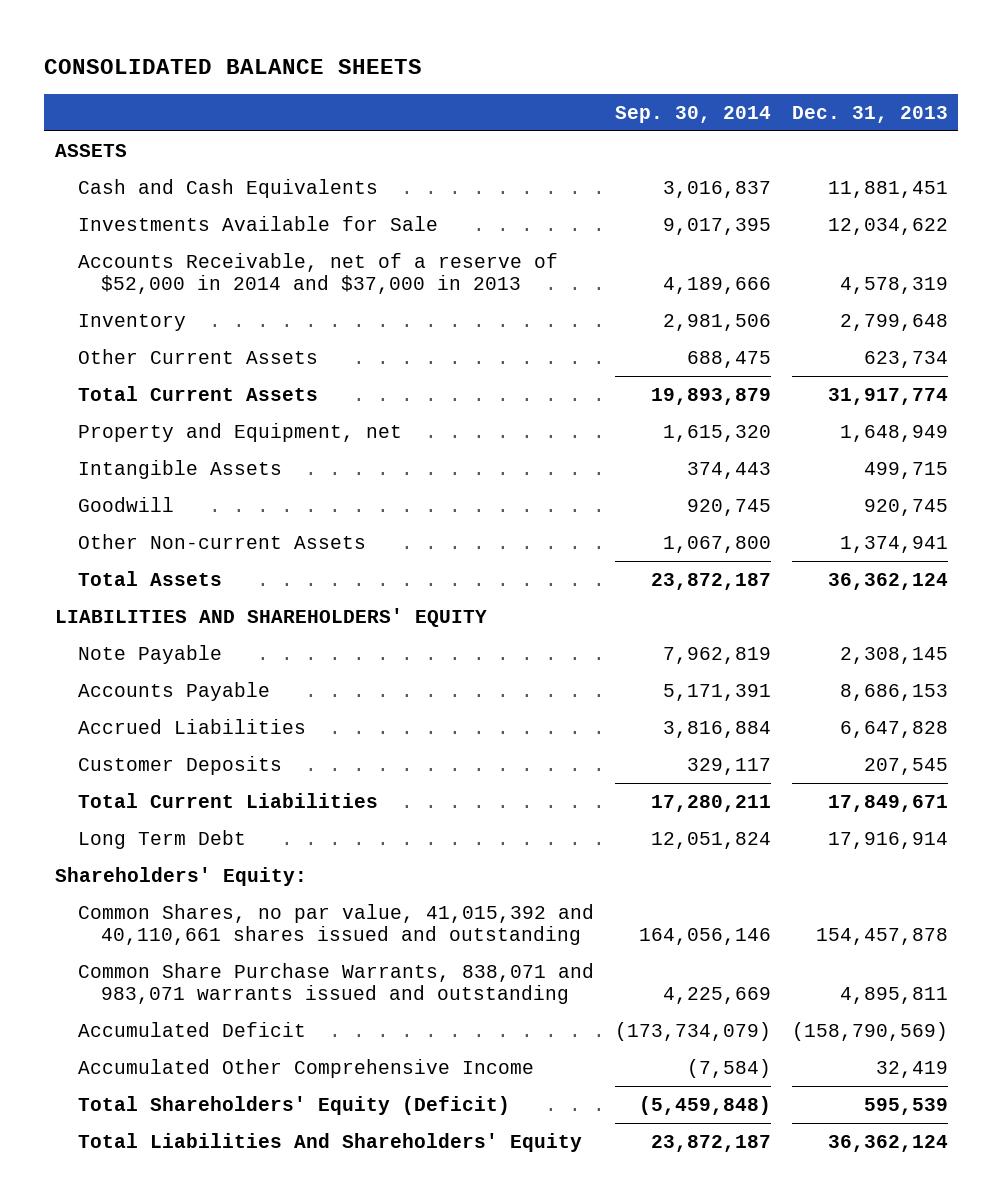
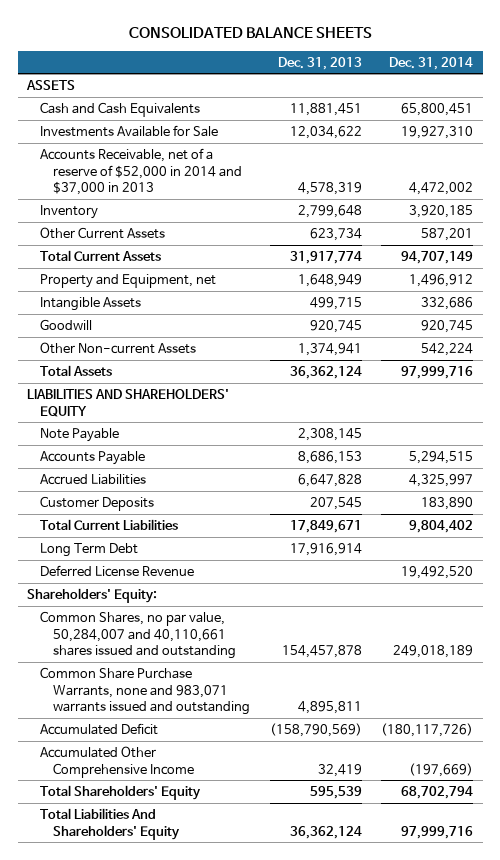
- | Sep. 30, 2014 | Dec. 31, 2013
+ | Dec. 31, 2013 | Dec. 31, 2014
+ Deferred License Revenue | | 19,492,520
- Common Shares, no par value, 41,015,392 and 40,110,661 shares issued and outstanding | 164,056,146 | 154,457,878
- Common Share Purchase Warrants, 838,071 and 983,071 warrants issued and outstanding | 4,225,669 | 4,895,811
+ Common Shares, no par value, 50,284,007 and 40,110,661 shares issued and outstanding | 154,457,878 | 249,018,189
+ Common Share Purchase Warrants, none and 983,071 warrants issued and outstanding | 4,895,811 |
- Total Shareholders' Equity (Deficit) | (5,459,848) | 595,539
+ Total Shareholders' Equity | 595,539 | 68,702,794

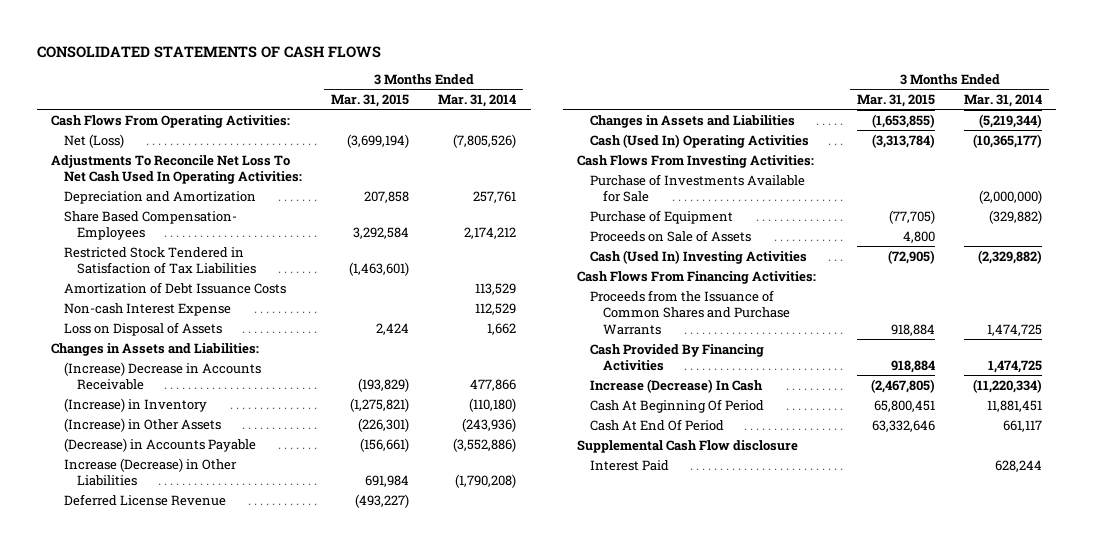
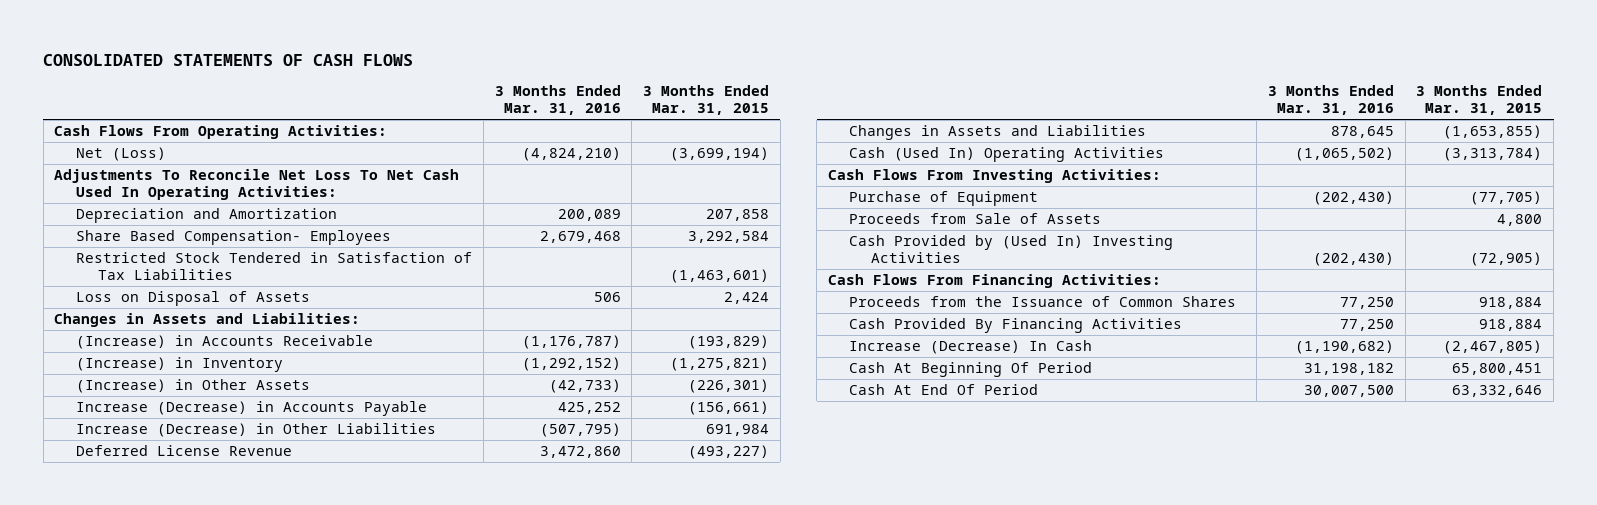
- | 3 Months Ended Mar. 31, 2015 | 3 Months Ended Mar. 31, 2014
+ | 3 Months Ended Mar. 31, 2016 | 3 Months Ended Mar. 31, 2015
- Amortization of Debt Issuance Costs | | 113,529
- Non-cash Interest Expense | | 112,529
- (Increase) Decrease in Accounts Receivable | (193,829) | 477,866
+ (Increase) in Accounts Receivable | (1,176,787) | (193,829)
- (Decrease) in Accounts Payable | (156,661) | (3,552,886)
+ Increase (Decrease) in Accounts Payable | 425,252 | (156,661)
- Purchase of Investments Available for Sale | | (2,000,000)
- Proceeds on Sale of Assets | 4,800 |
- Cash (Used In) Investing Activities | (72,905) | (2,329,882)
+ Proceeds from Sale of Assets | | 4,800
+ Cash Provided by (Used In) Investing Activities | (202,430) | (72,905)
- Proceeds from the Issuance of Common Shares and Purchase Warrants | 918,884 | 1,474,725
+ Proceeds from the Issuance of Common Shares | 77,250 | 918,884
- Supplemental Cash Flow disclosure
- Interest Paid | | 628,244

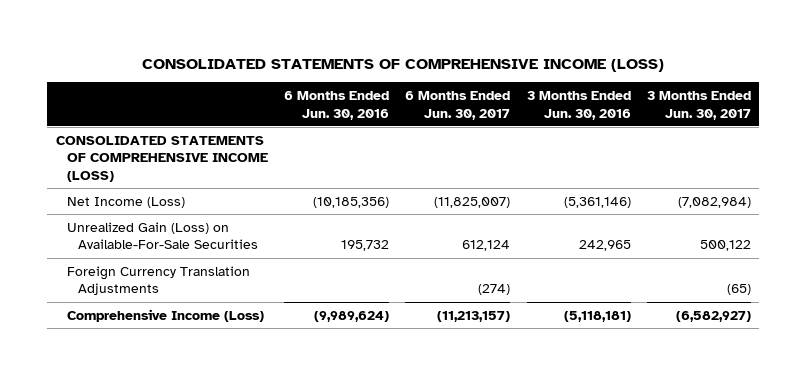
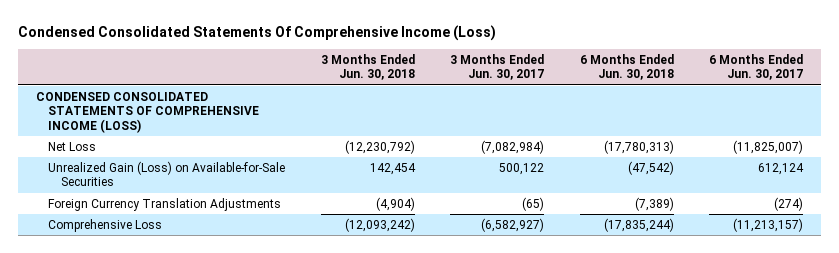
- CONSOLIDATED STATEMENTS OF COMPREHENSIVE INCOME (LOSS)
+ Condensed Consolidated Statements Of Comprehensive Income (Loss)
- | 6 Months Ended Jun. 30, 2016 | 6 Months Ended Jun. 30, 2017 | 3 Months Ended Jun. 30, 2016 | 3 Months Ended Jun. 30, 2017
+ | 3 Months Ended Jun. 30, 2018 | 3 Months Ended Jun. 30, 2017 | 6 Months Ended Jun. 30, 2018 | 6 Months Ended Jun. 30, 2017
- CONSOLIDATED STATEMENTS OF COMPREHENSIVE INCOME (LOSS)
- Net Income (Loss) | (10,185,356) | (11,825,007) | (5,361,146) | (7,082,984)
- Unrealized Gain (Loss) on Available-For-Sale Securities | 195,732 | 612,124 | 242,965 | 500,122
+ CONDENSED CONSOLIDATED STATEMENTS OF COMPREHENSIVE INCOME (LOSS)
+ Net Loss | (12,230,792) | (7,082,984) | (17,780,313) | (11,825,007)
+ Unrealized Gain (Loss) on Available-for-Sale Securities | 142,454 | 500,122 | (47,542) | 612,124
- Comprehensive Income (Loss) | (9,989,624) | (11,213,157) | (5,118,181) | (6,582,927)
+ Comprehensive Loss | (12,093,242) | (6,582,927) | (17,835,244) | (11,213,157)

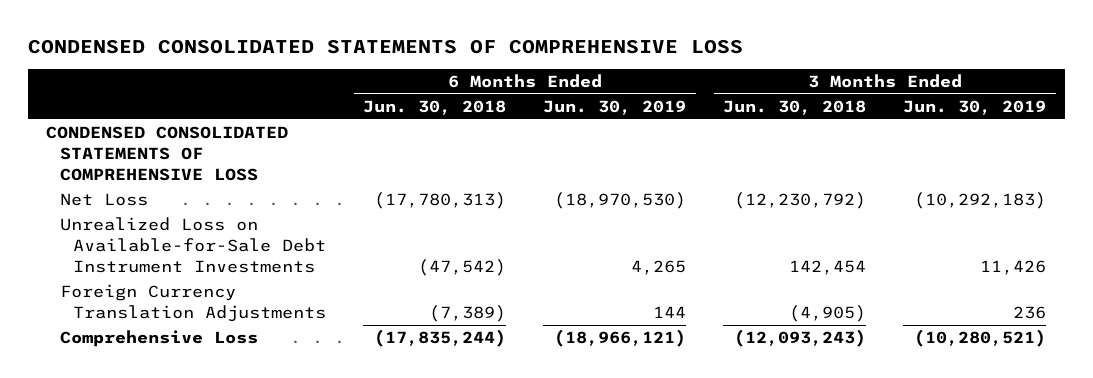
- Condensed Consolidated Statements Of Comprehensive Income (Loss)
+ CONDENSED CONSOLIDATED STATEMENTS OF COMPREHENSIVE LOSS
- | 3 Months Ended Jun. 30, 2018 | 3 Months Ended Jun. 30, 2017 | 6 Months Ended Jun. 30, 2018 | 6 Months Ended Jun. 30, 2017
+ | 6 Months Ended Jun. 30, 2018 | 6 Months Ended Jun. 30, 2019 | 3 Months Ended Jun. 30, 2018 | 3 Months Ended Jun. 30, 2019
- CONDENSED CONSOLIDATED STATEMENTS OF COMPREHENSIVE INCOME (LOSS)
+ CONDENSED CONSOLIDATED STATEMENTS OF COMPREHENSIVE LOSS
- Unrealized Gain (Loss) on Available-for-Sale Securities | 142,454 | 500,122 | (47,542) | 612,124
- Foreign Currency Translation Adjustments | (4,904) | (65) | (7,389) | (274)
- Comprehensive Loss | (12,093,242) | (6,582,927) | (17,835,244) | (11,213,157)
+ Unrealized Loss on Available-for-Sale Debt Instrument Investments | (47,542) | 4,265 | 142,454 | 11,426
+ Foreign Currency Translation Adjustments | (7,389) | 144 | (4,905) | 236
+ Comprehensive Loss | (17,835,244) | (18,966,121) | (12,093,243) | (10,280,521)

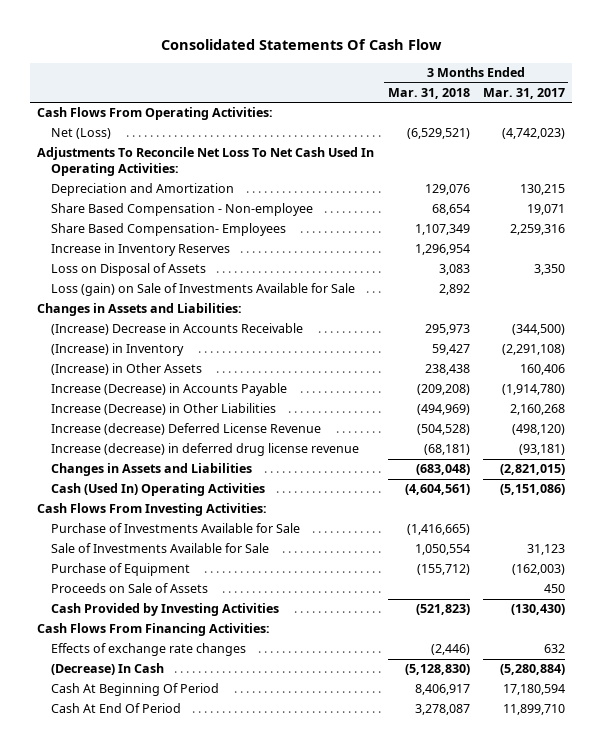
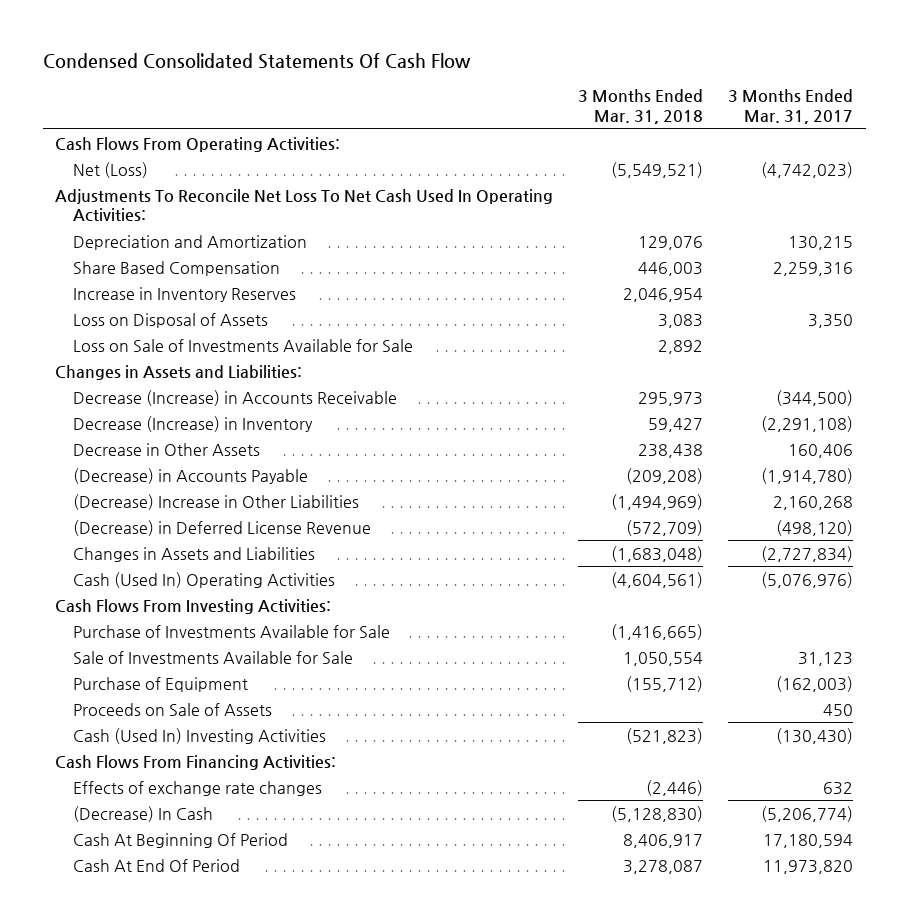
- Consolidated Statements Of Cash Flow
+ Condensed Consolidated Statements Of Cash Flow
- Net (Loss) | (6,529,521) | (4,742,023)
+ Net (Loss) | (5,549,521) | (4,742,023)
- Share Based Compensation - Non-employee | 68,654 | 19,071
- Share Based Compensation- Employees | 1,107,349 | 2,259,316
- Increase in Inventory Reserves | 1,296,954 |
+ Share Based Compensation | 446,003 | 2,259,316
+ Increase in Inventory Reserves | 2,046,954 |
- Loss (gain) on Sale of Investments Available for Sale | 2,892 |
+ Loss on Sale of Investments Available for Sale | 2,892 |
- (Increase) Decrease in Accounts Receivable | 295,973 | (344,500)
- (Increase) in Inventory | 59,427 | (2,291,108)
- (Increase) in Other Assets | 238,438 | 160,406
- Increase (Decrease) in Accounts Payable | (209,208) | (1,914,780)
- Increase (Decrease) in Other Liabilities | (494,969) | 2,160,268
- Increase (decrease) Deferred License Revenue | (504,528) | (498,120)
- Increase (decrease) in deferred drug license revenue | (68,181) | (93,181)
- Changes in Assets and Liabilities | (683,048) | (2,821,015)
- Cash (Used In) Operating Activities | (4,604,561) | (5,151,086)
+ Decrease (Increase) in Accounts Receivable | 295,973 | (344,500)
+ Decrease (Increase) in Inventory | 59,427 | (2,291,108)
+ Decrease in Other Assets | 238,438 | 160,406
+ (Decrease) in Accounts Payable | (209,208) | (1,914,780)
+ (Decrease) Increase in Other Liabilities | (1,494,969) | 2,160,268
+ (Decrease) in Deferred License Revenue | (572,709) | (498,120)
+ Changes in Assets and Liabilities | (1,683,048) | (2,727,834)
+ Cash (Used In) Operating Activities | (4,604,561) | (5,076,976)
- Cash Provided by Investing Activities | (521,823) | (130,430)
+ Cash (Used In) Investing Activities | (521,823) | (130,430)
- (Decrease) In Cash | (5,128,830) | (5,280,884)
+ (Decrease) In Cash | (5,128,830) | (5,206,774)
- Cash At End Of Period | 3,278,087 | 11,899,710
+ Cash At End Of Period | 3,278,087 | 11,973,820

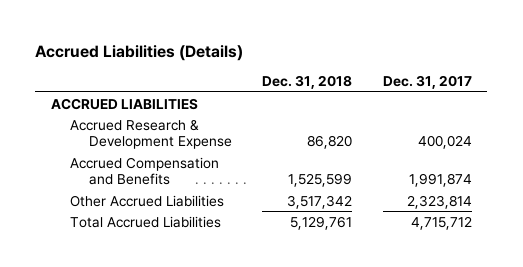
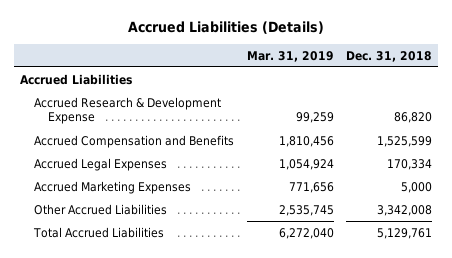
- | Dec. 31, 2018 | Dec. 31, 2017
+ | Mar. 31, 2019 | Dec. 31, 2018
- ACCRUED LIABILITIES
+ Accrued Liabilities
- Other Accrued Liabilities | 3,517,342 | 2,323,814
+ Accrued Legal Expenses | 1,054,924 | 170,334
+ Accrued Marketing Expenses | 771,656 | 5,000
+ Other Accrued Liabilities | 2,535,745 | 3,342,008

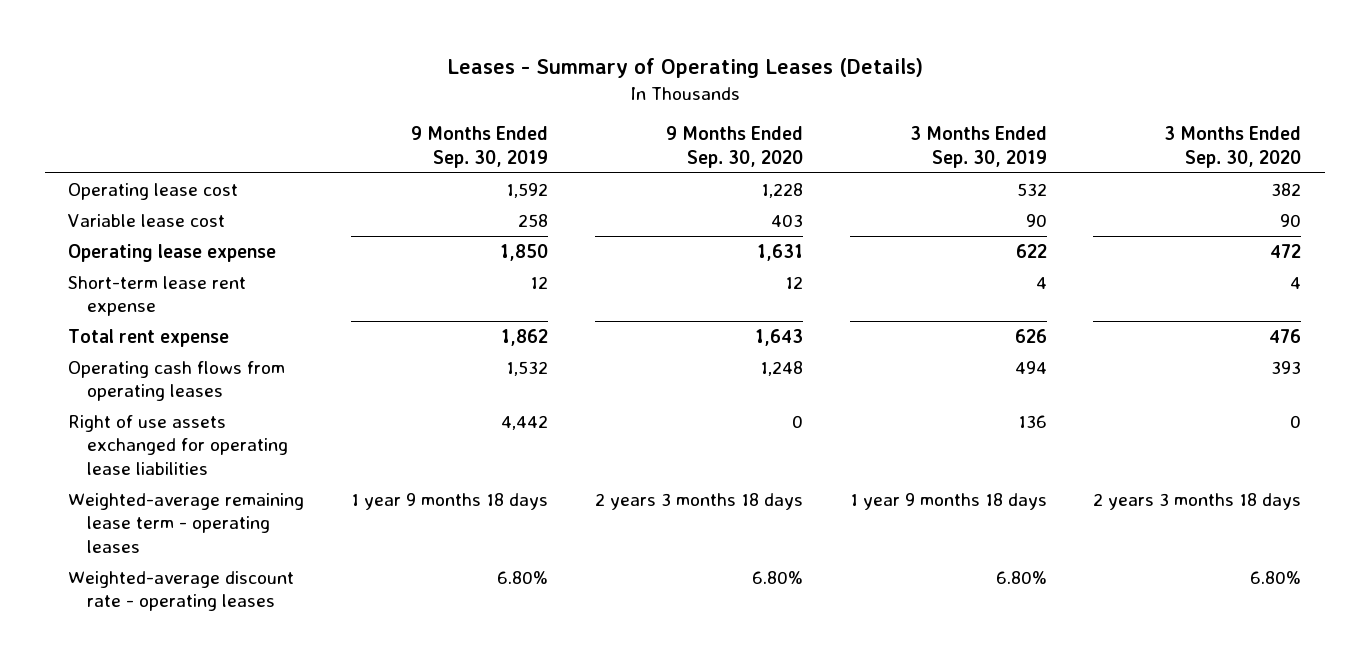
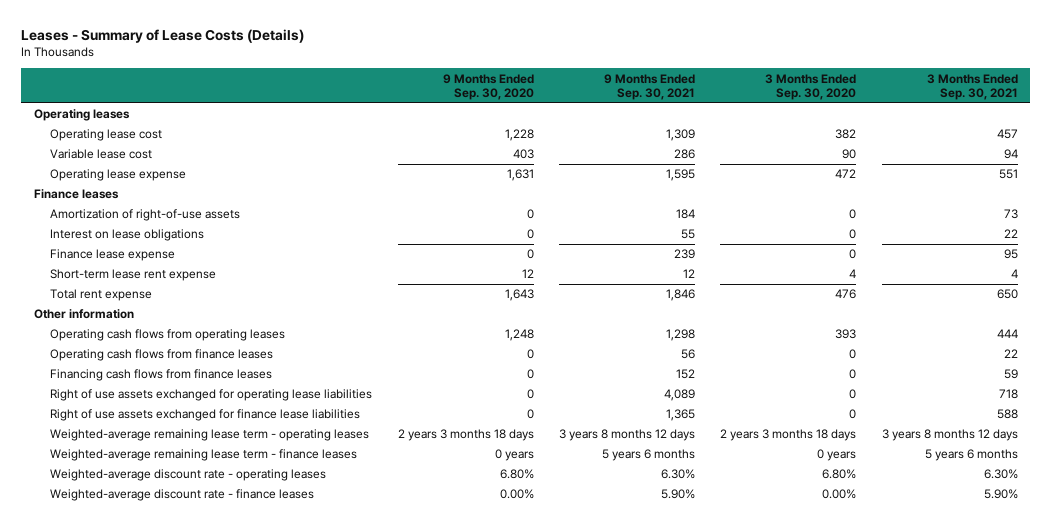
- Leases - Summary of Operating Leases (Details)
+ Leases - Summary of Lease Costs (Details)
- | 9 Months Ended Sep. 30, 2019 | 9 Months Ended Sep. 30, 2020 | 3 Months Ended Sep. 30, 2019 | 3 Months Ended Sep. 30, 2020
+ | 9 Months Ended Sep. 30, 2020 | 9 Months Ended Sep. 30, 2021 | 3 Months Ended Sep. 30, 2020 | 3 Months Ended Sep. 30, 2021
+ Operating leases
+ Finance leases
+ Amortization of right-of-use assets | 0 | 184 | 0 | 73
+ Interest on lease obligations | 0 | 55 | 0 | 22
+ Finance lease expense | 0 | 239 | 0 | 95
+ Other information
+ Operating cash flows from finance leases | 0 | 56 | 0 | 22
+ Financing cash flows from finance leases | 0 | 152 | 0 | 59
+ Right of use assets exchanged for finance lease liabilities | 0 | 1,365 | 0 | 588
+ Weighted-average remaining lease term - finance leases | 0 years | 5 years 6 months | 0 years | 5 years 6 months
+ Weighted-average discount rate - finance leases | 0.00% | 5.90% | 0.00% | 5.90%

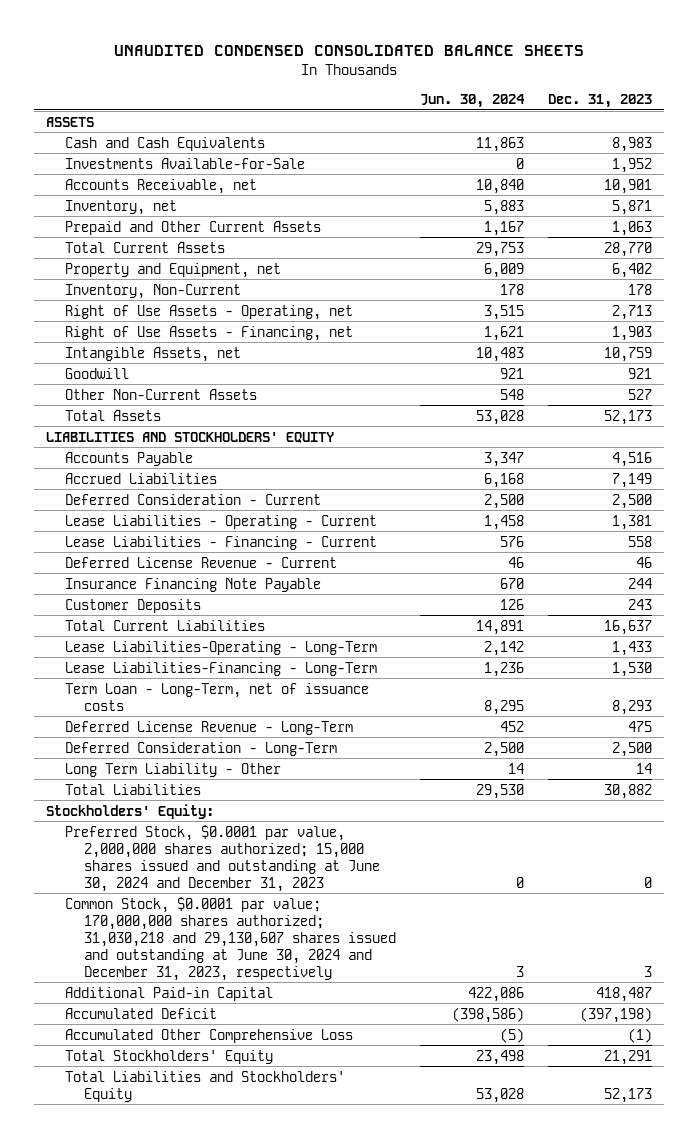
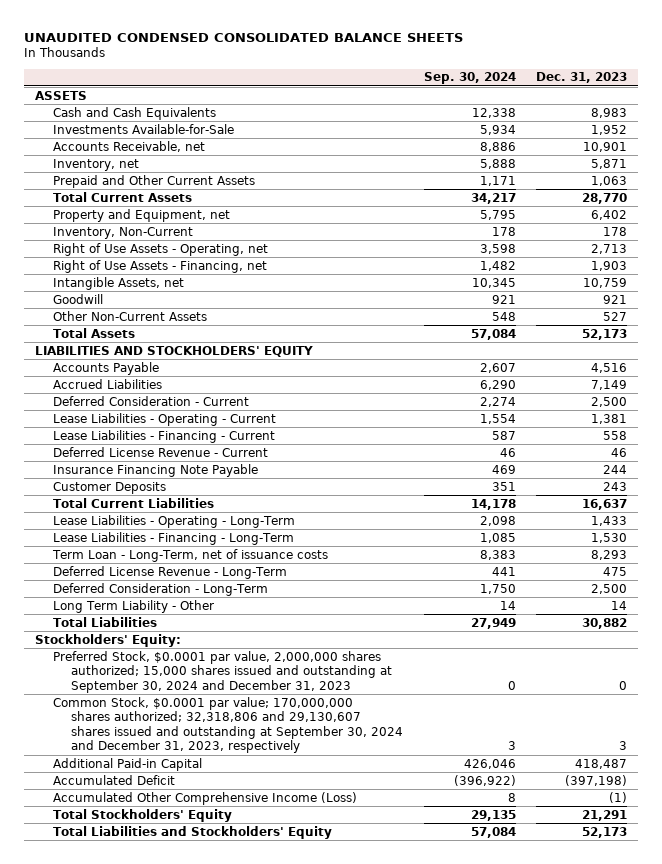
- | Jun. 30, 2024 | Dec. 31, 2023
+ | Sep. 30, 2024 | Dec. 31, 2023
- Lease Liabilities-Operating - Long-Term | 2,142 | 1,433
- Lease Liabilities-Financing - Long-Term | 1,236 | 1,530
+ Lease Liabilities - Operating - Long-Term | 2,098 | 1,433
+ Lease Liabilities - Financing - Long-Term | 1,085 | 1,530
- Preferred Stock, $0.0001 par value, 2,000,000 shares authorized; 15,000 shares issued and outstanding at June 30, 2024 and December 31, 2023 | 0 | 0
- Common Stock, $0.0001 par value; 170,000,000 shares authorized; 31,030,218 and 29,130,607 shares issued and outstanding at June 30, 2024 and December 31, 2023, respectively | 3 | 3
+ Preferred Stock, $0.0001 par value, 2,000,000 shares authorized; 15,000 shares issued and outstanding at September 30, 2024 and December 31, 2023 | 0 | 0
+ Common Stock, $0.0001 par value; 170,000,000 shares authorized; 32,318,806 and 29,130,607 shares issued and outstanding at September 30, 2024 and December 31, 2023, respectively | 3 | 3
- Accumulated Other Comprehensive Loss | (5) | (1)
+ Accumulated Other Comprehensive Income (Loss) | 8 | (1)

